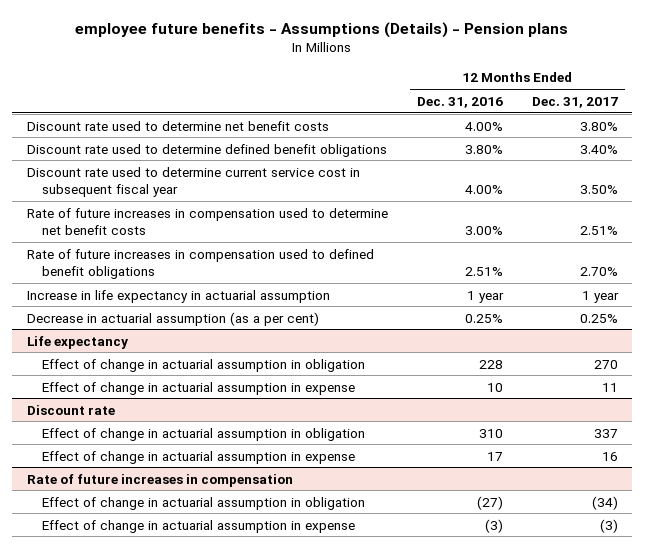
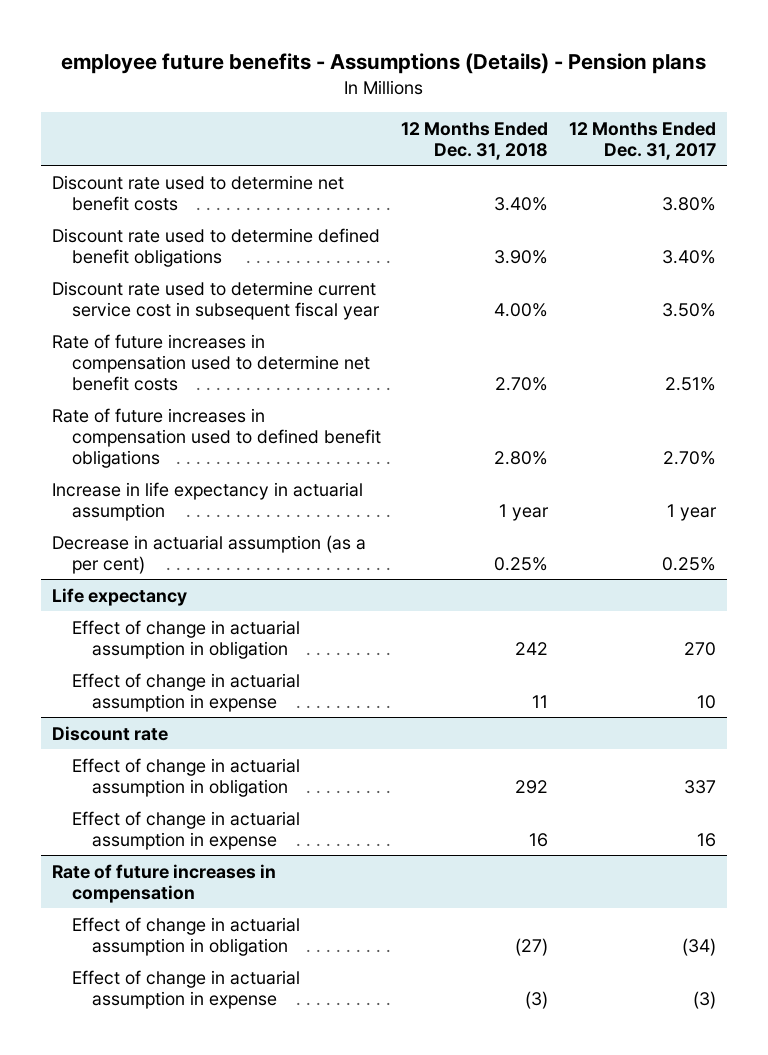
- | 12 Months Ended Dec. 31, 2016 | 12 Months Ended Dec. 31, 2017
+ | 12 Months Ended Dec. 31, 2018 | 12 Months Ended Dec. 31, 2017
@ Life expectancy
- Effect of change in actuarial assumption in expense | 10 | 11
+ Effect of change in actuarial assumption in expense | 11 | 10

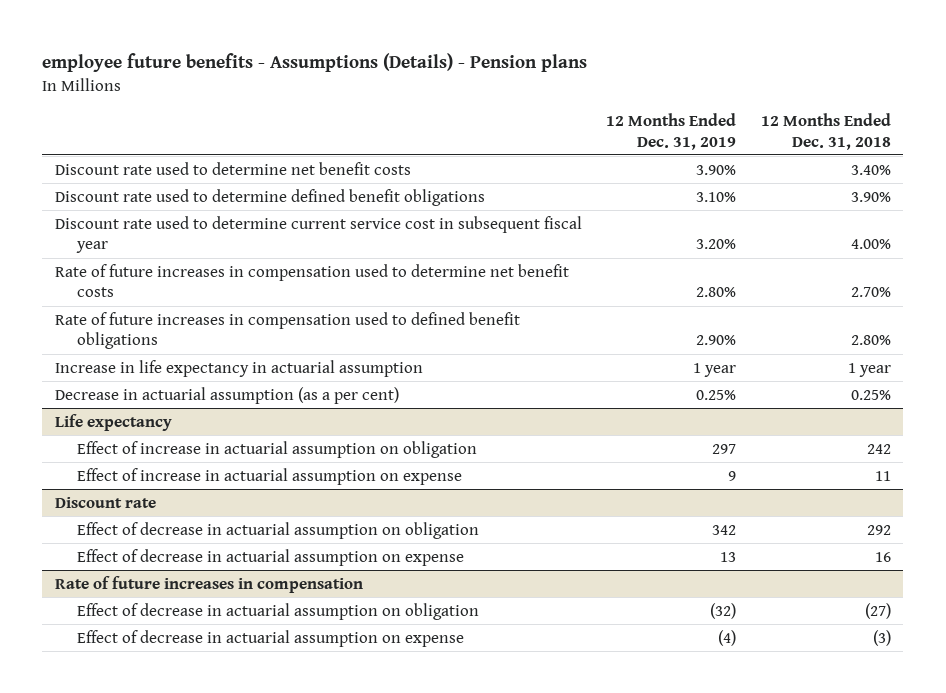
- | 12 Months Ended Dec. 31, 2018 | 12 Months Ended Dec. 31, 2017
+ | 12 Months Ended Dec. 31, 2019 | 12 Months Ended Dec. 31, 2018
@ Life expectancy
- Effect of change in actuarial assumption in obligation | 242 | 270
- Effect of change in actuarial assumption in expense | 11 | 10
+ Effect of increase in actuarial assumption on obligation | 297 | 242
+ Effect of increase in actuarial assumption on expense | 9 | 11
@ Discount rate
- Effect of change in actuarial assumption in obligation | 292 | 337
- Effect of change in actuarial assumption in expense | 16 | 16
+ Effect of decrease in actuarial assumption on obligation | 342 | 292
+ Effect of decrease in actuarial assumption on expense | 13 | 16
@ Rate of future increases in compensation
- Effect of change in actuarial assumption in obligation | (27) | (34)
- Effect of change in actuarial assumption in expense | (3) | (3)
+ Effect of decrease in actuarial assumption on obligation | (32) | (27)
+ Effect of decrease in actuarial assumption on expense | (4) | (3)

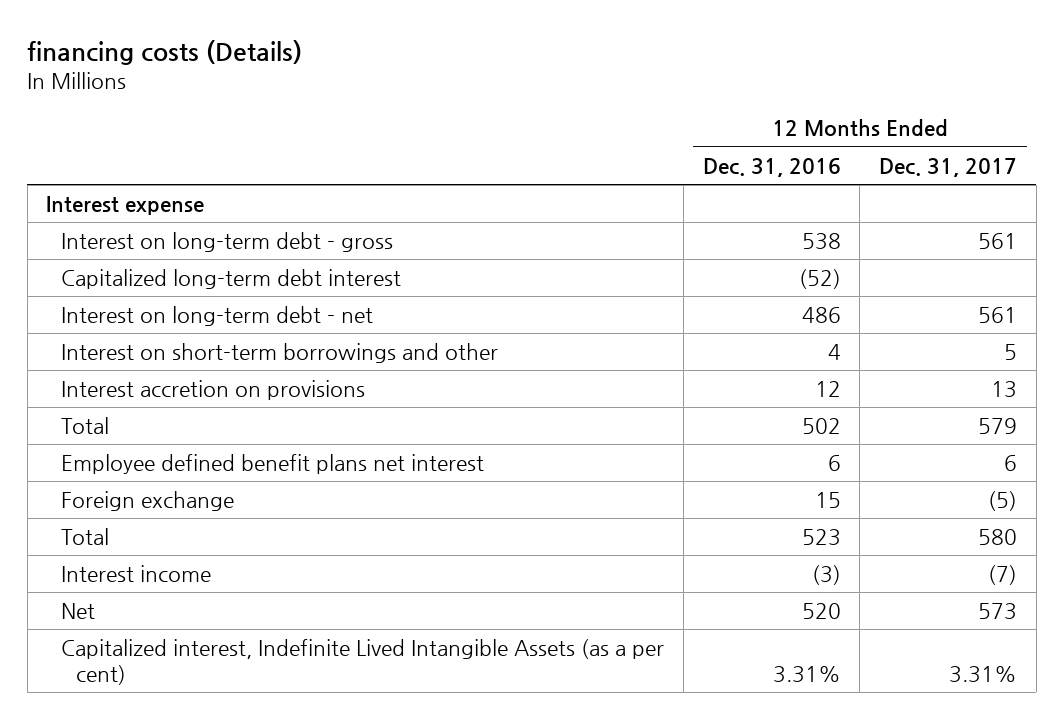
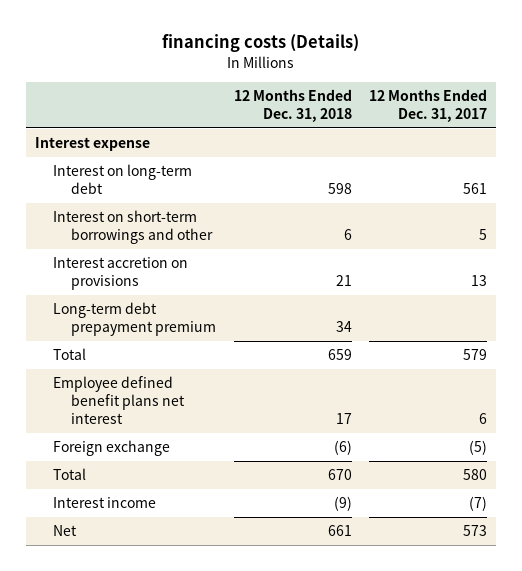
- | 12 Months Ended Dec. 31, 2016 | 12 Months Ended Dec. 31, 2017
+ | 12 Months Ended Dec. 31, 2018 | 12 Months Ended Dec. 31, 2017
- Interest on long-term debt - gross | 538 | 561
- Capitalized long-term debt interest | (52) |
- Interest on long-term debt - net | 486 | 561
+ Interest on long-term debt | 598 | 561
+ Long-term debt prepayment premium | 34 |
- Capitalized interest, Indefinite Lived Intangible Assets (as a per cent) | 3.31% | 3.31%

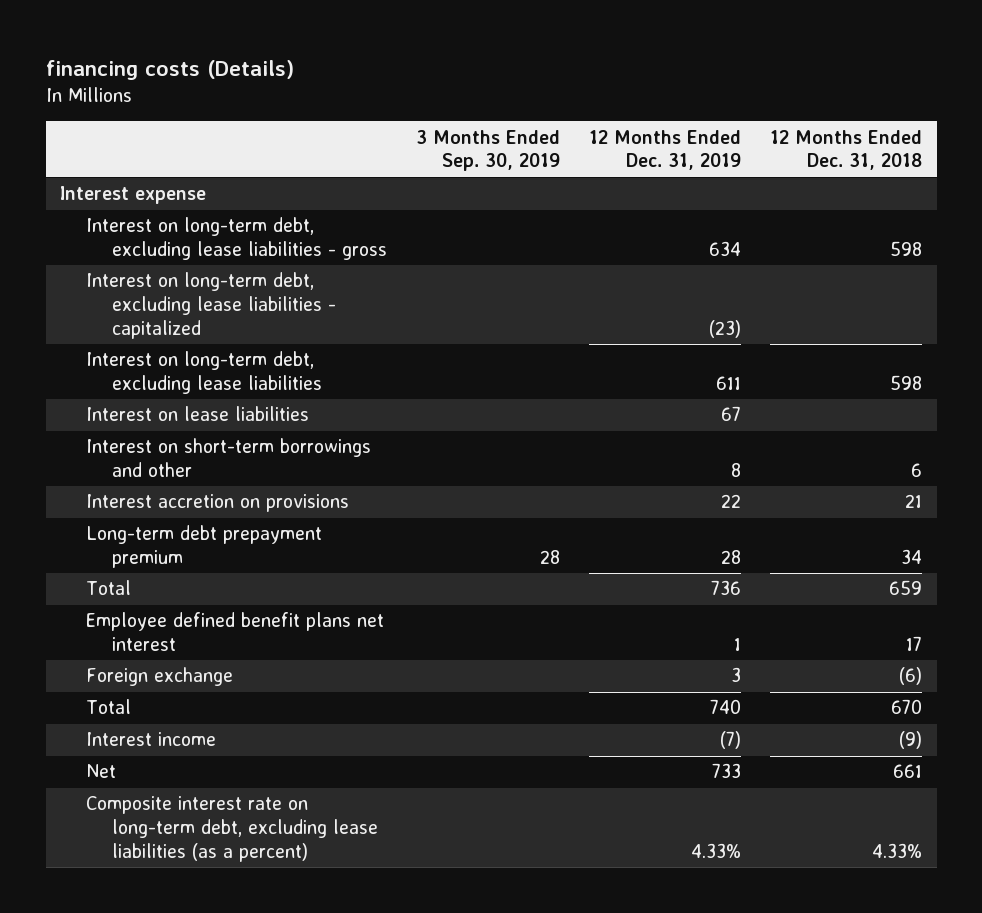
- | 12 Months Ended Dec. 31, 2018 | 12 Months Ended Dec. 31, 2017
+ | 3 Months Ended Sep. 30, 2019 | 12 Months Ended Dec. 31, 2019 | 12 Months Ended Dec. 31, 2018
- Interest on long-term debt | 598 | 561
+ Interest on long-term debt, excluding lease liabilities - gross | | 634 | 598
+ Interest on long-term debt, excluding lease liabilities - capitalized | | (23) |
+ Interest on long-term debt, excluding lease liabilities | | 611 | 598
+ Interest on lease liabilities | | 67 |
+ Composite interest rate on long-term debt, excluding lease liabilities (as a percent) | | 4.33% | 4.33%

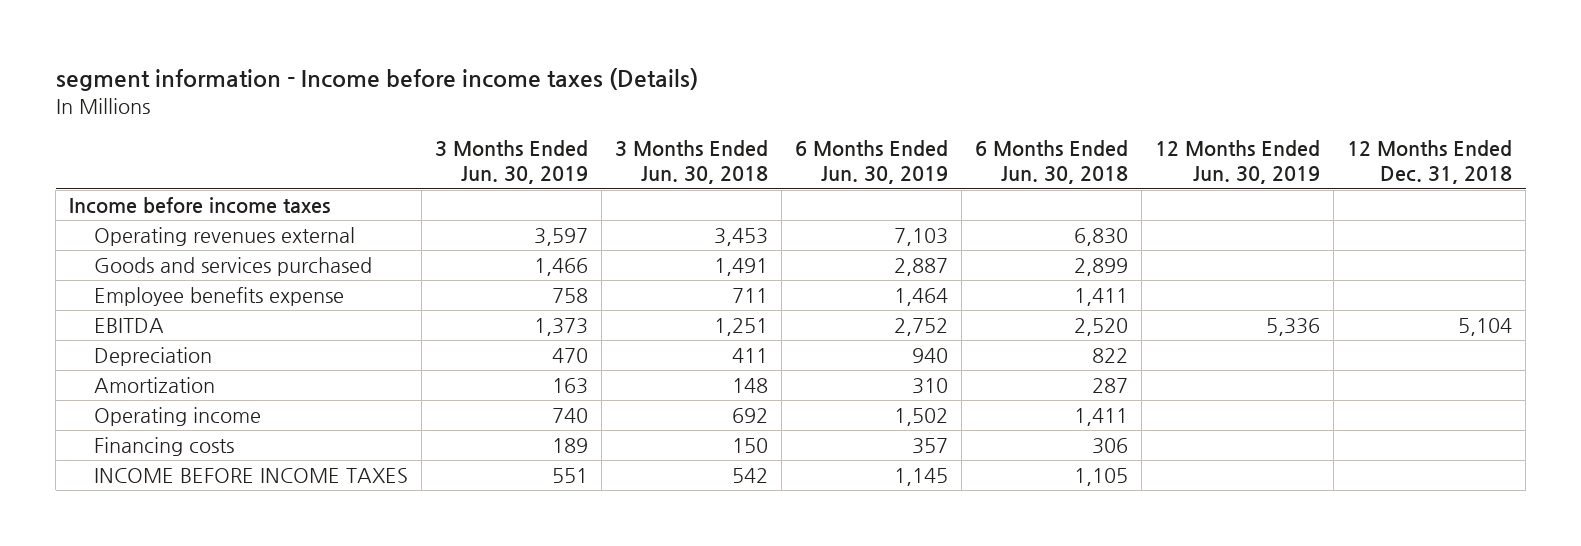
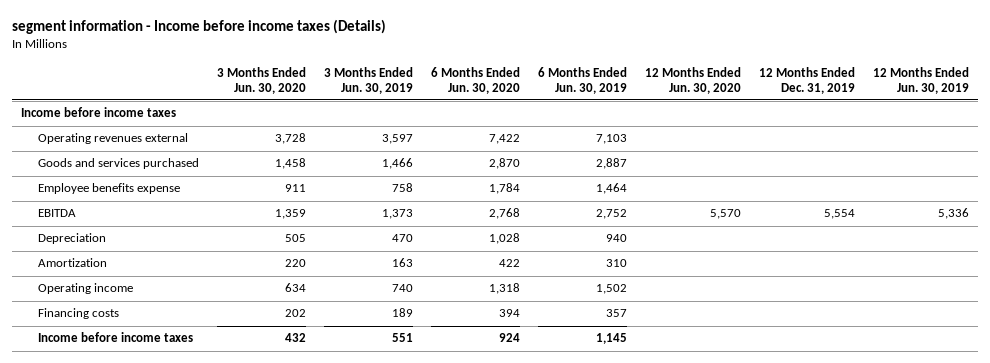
- | 3 Months Ended Jun. 30, 2019 | 3 Months Ended Jun. 30, 2018 | 6 Months Ended Jun. 30, 2019 | 6 Months Ended Jun. 30, 2018 | 12 Months Ended Jun. 30, 2019 | 12 Months Ended Dec. 31, 2018
+ | 3 Months Ended Jun. 30, 2020 | 3 Months Ended Jun. 30, 2019 | 6 Months Ended Jun. 30, 2020 | 6 Months Ended Jun. 30, 2019 | 12 Months Ended Jun. 30, 2020 | 12 Months Ended Dec. 31, 2019 | 12 Months Ended Jun. 30, 2019
- INCOME BEFORE INCOME TAXES | 551 | 542 | 1,145 | 1,105 | |
+ Income before income taxes | 432 | 551 | 924 | 1,145 | | |

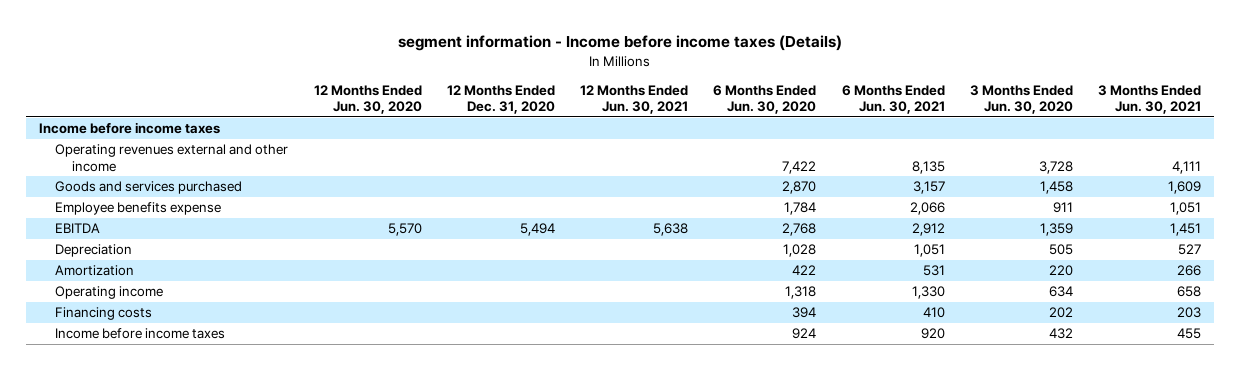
- | 3 Months Ended Jun. 30, 2020 | 3 Months Ended Jun. 30, 2019 | 6 Months Ended Jun. 30, 2020 | 6 Months Ended Jun. 30, 2019 | 12 Months Ended Jun. 30, 2020 | 12 Months Ended Dec. 31, 2019 | 12 Months Ended Jun. 30, 2019
+ | 12 Months Ended Jun. 30, 2020 | 12 Months Ended Dec. 31, 2020 | 12 Months Ended Jun. 30, 2021 | 6 Months Ended Jun. 30, 2020 | 6 Months Ended Jun. 30, 2021 | 3 Months Ended Jun. 30, 2020 | 3 Months Ended Jun. 30, 2021
- Operating revenues external | 3,728 | 3,597 | 7,422 | 7,103 | | |
+ Operating revenues external and other income | | | | 7,422 | 8,135 | 3,728 | 4,111

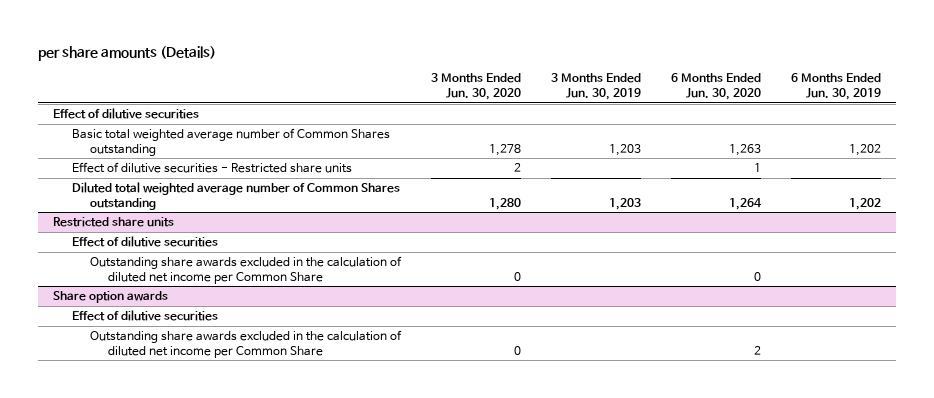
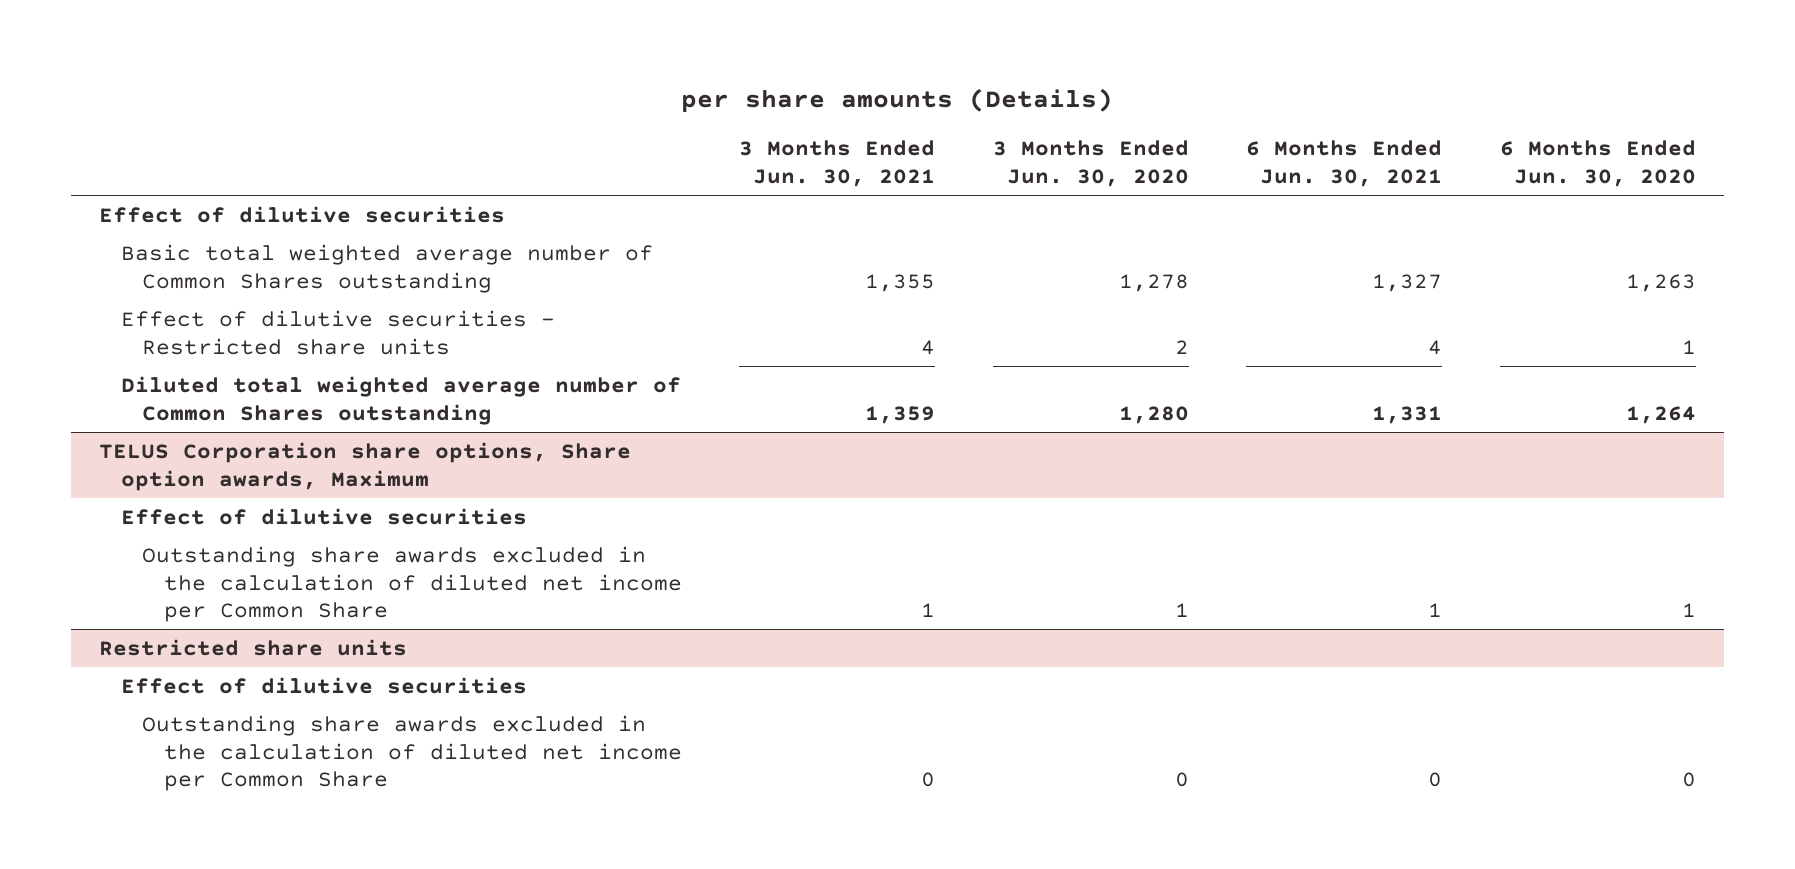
- | 3 Months Ended Jun. 30, 2020 | 3 Months Ended Jun. 30, 2019 | 6 Months Ended Jun. 30, 2020 | 6 Months Ended Jun. 30, 2019
+ | 3 Months Ended Jun. 30, 2021 | 3 Months Ended Jun. 30, 2020 | 6 Months Ended Jun. 30, 2021 | 6 Months Ended Jun. 30, 2020
+ TELUS Corporation share options, Share option awards, Maximum
+ Effect of dilutive securities
+ Outstanding share awards excluded in the calculation of diluted net income per Common Share | 1 | 1 | 1 | 1
- Share option awards
- Effect of dilutive securities
- Outstanding share awards excluded in the calculation of diluted net income per Common Share | 0 | | 2 |

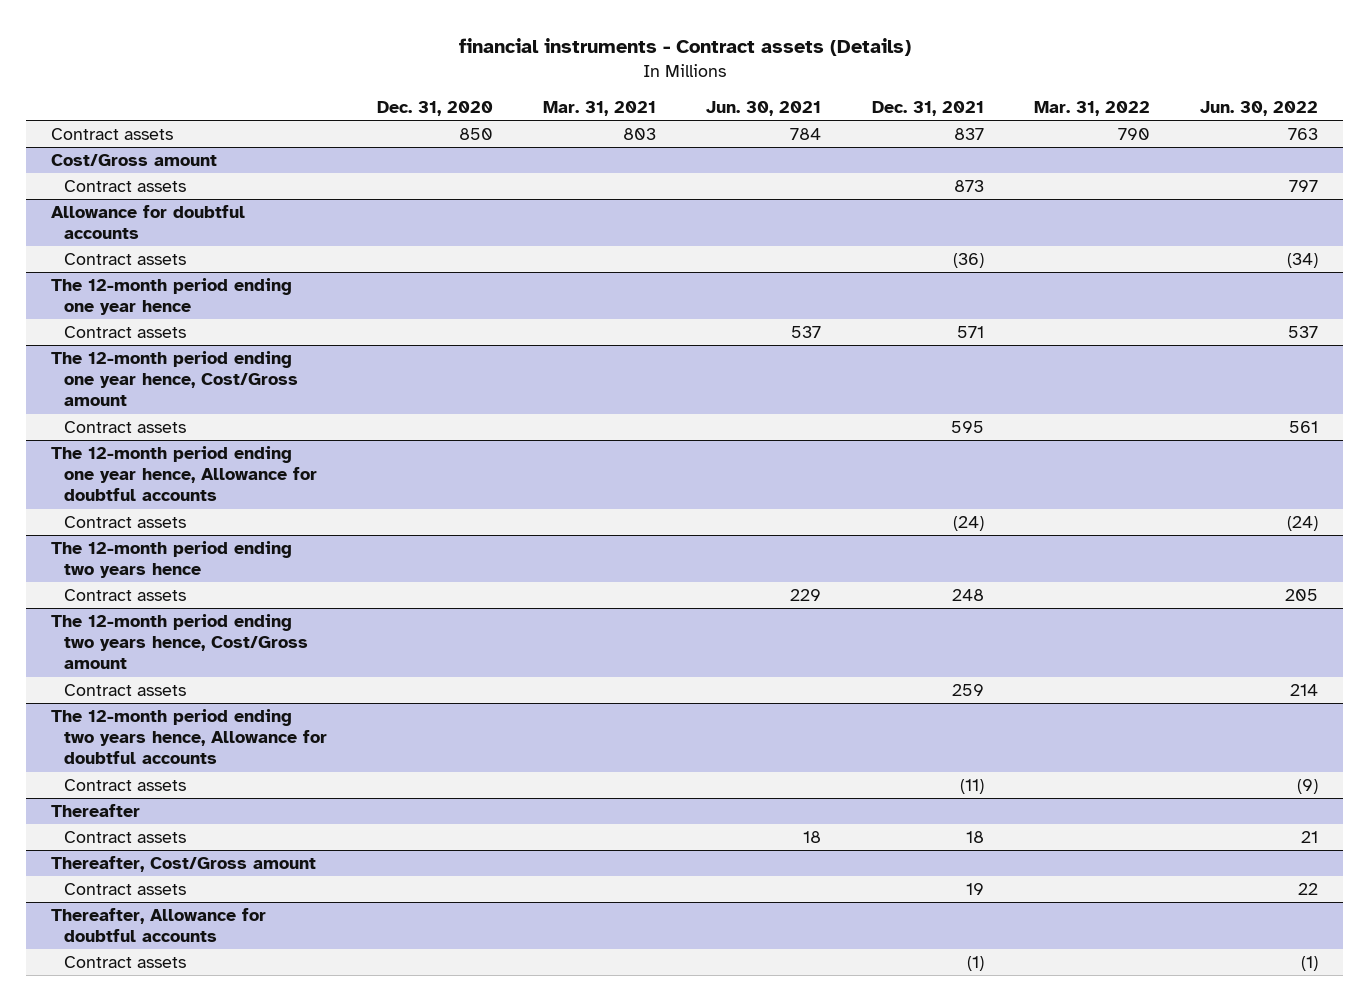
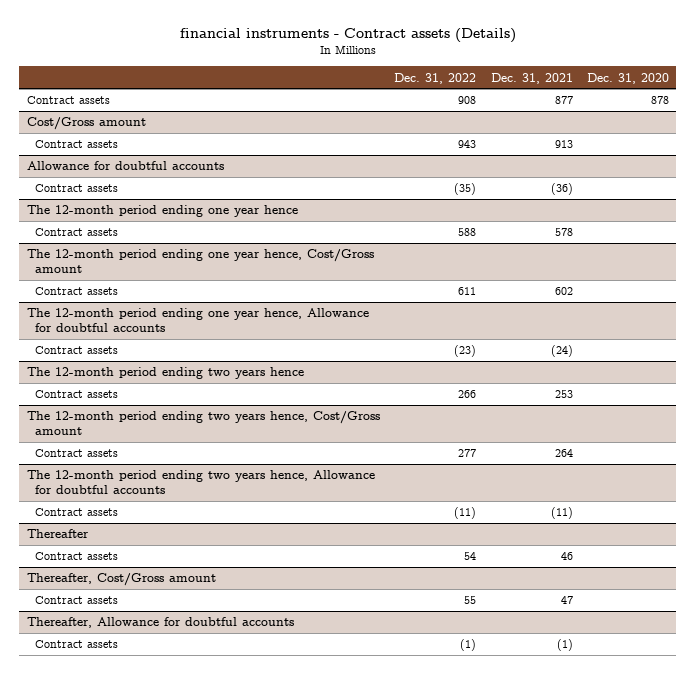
- | Dec. 31, 2020 | Mar. 31, 2021 | Jun. 30, 2021 | Dec. 31, 2021 | Mar. 31, 2022 | Jun. 30, 2022
+ | Dec. 31, 2022 | Dec. 31, 2021 | Dec. 31, 2020
- Contract assets | 850 | 803 | 784 | 837 | 790 | 763
+ Contract assets | 908 | 877 | 878
@ Cost/Gross amount
- Contract assets | | | | 873 | | 797
+ Contract assets | 943 | 913 |
@ The 12-month period ending one year hence
- Contract assets | | | 537 | 571 | | 537
+ Contract assets | 588 | 578 |
@ The 12-month period ending one year hence, Cost/Gross amount
- Contract assets | | | | 595 | | 561
+ Contract assets | 611 | 602 |
@ The 12-month period ending two years hence
- Contract assets | | | 229 | 248 | | 205
+ Contract assets | 266 | 253 |
@ The 12-month period ending two years hence, Cost/Gross amount
- Contract assets | | | | 259 | | 214
+ Contract assets | 277 | 264 |
@ Thereafter
- Contract assets | | | 18 | 18 | | 21
+ Contract assets | 54 | 46 |
@ Thereafter, Cost/Gross amount
- Contract assets | | | | 19 | | 22
+ Contract assets | 55 | 47 |

